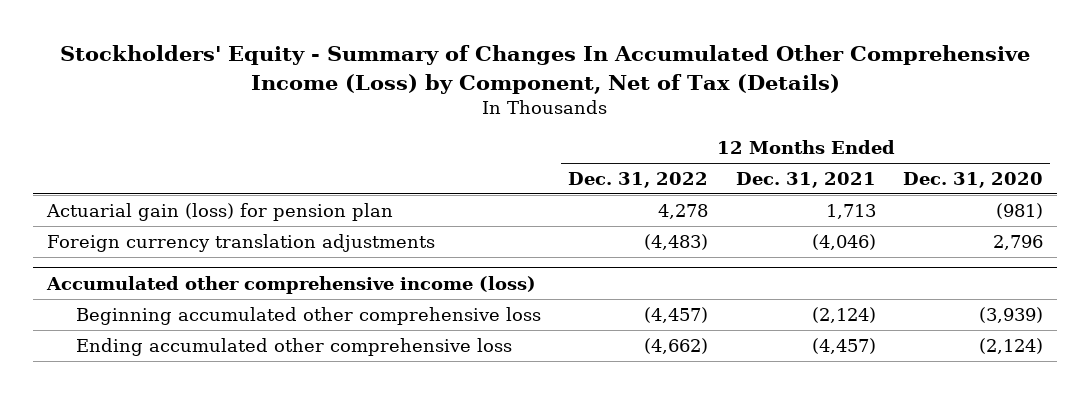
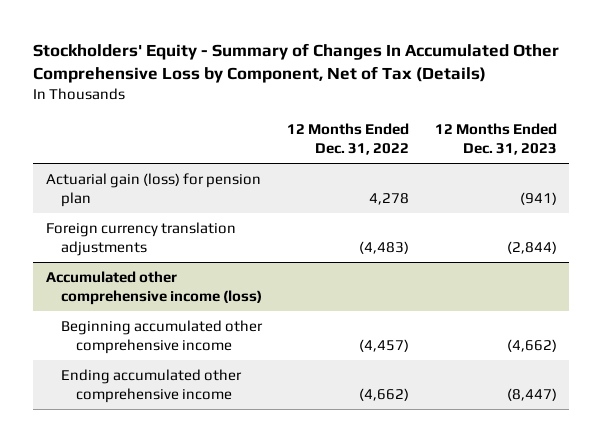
- Stockholders' Equity - Summary of Changes In Accumulated Other Comprehensive Income (Loss) by Component, Net of Tax (Details)
+ Stockholders' Equity - Summary of Changes In Accumulated Other Comprehensive Loss by Component, Net of Tax (Details)
- | 12 Months Ended Dec. 31, 2022 | 12 Months Ended Dec. 31, 2021 | 12 Months Ended Dec. 31, 2020
+ | 12 Months Ended Dec. 31, 2022 | 12 Months Ended Dec. 31, 2023
@ Accumulated other comprehensive income (loss)
- Beginning accumulated other comprehensive loss | (4,457) | (2,124) | (3,939)
- Ending accumulated other comprehensive loss | (4,662) | (4,457) | (2,124)
+ Beginning accumulated other comprehensive income | (4,457) | (4,662)
+ Ending accumulated other comprehensive income | (4,662) | (8,447)

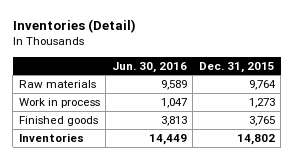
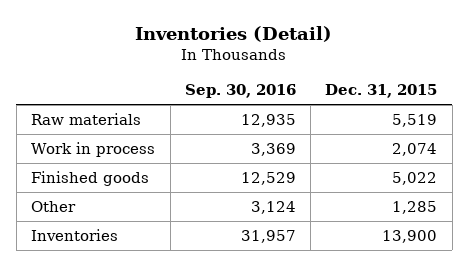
- | Jun. 30, 2016 | Dec. 31, 2015
+ | Sep. 30, 2016 | Dec. 31, 2015
- Raw materials | 9,589 | 9,764
- Work in process | 1,047 | 1,273
- Finished goods | 3,813 | 3,765
- Inventories | 14,449 | 14,802
+ Raw materials | 12,935 | 5,519
+ Work in process | 3,369 | 2,074
+ Finished goods | 12,529 | 5,022
+ Other | 3,124 | 1,285
+ Inventories | 31,957 | 13,900

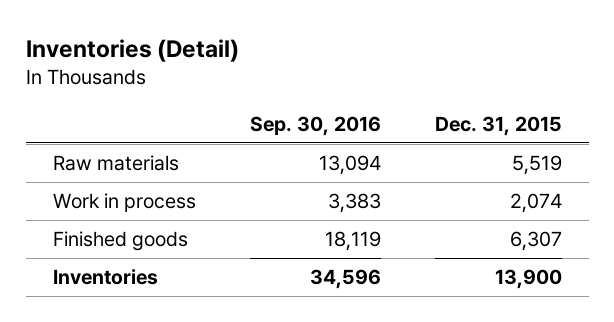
- Raw materials | 12,935 | 5,519
- Work in process | 3,369 | 2,074
- Finished goods | 12,529 | 5,022
- Other | 3,124 | 1,285
- Inventories | 31,957 | 13,900
+ Raw materials | 13,094 | 5,519
+ Work in process | 3,383 | 2,074
+ Finished goods | 18,119 | 6,307
+ Inventories | 34,596 | 13,900

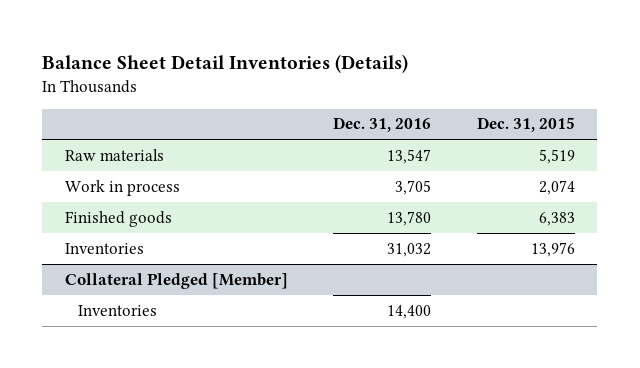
- Inventories (Detail)
+ Balance Sheet Detail Inventories (Details)
- | Sep. 30, 2016 | Dec. 31, 2015
+ | Dec. 31, 2016 | Dec. 31, 2015
- Finished goods | 18,119 | 6,307
- Inventories | 34,596 | 13,900
+ Finished goods | 13,780 | 6,383
+ Inventories | 31,032 | 13,976
+ Collateral Pledged [Member]
+ Inventories | 14,400 |

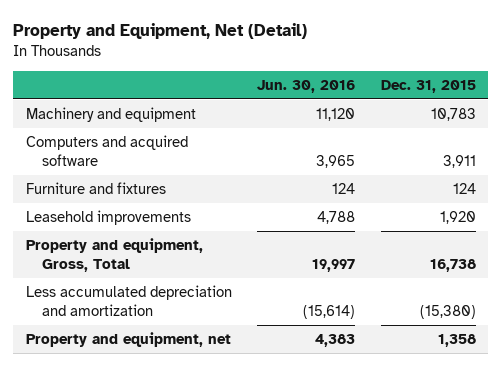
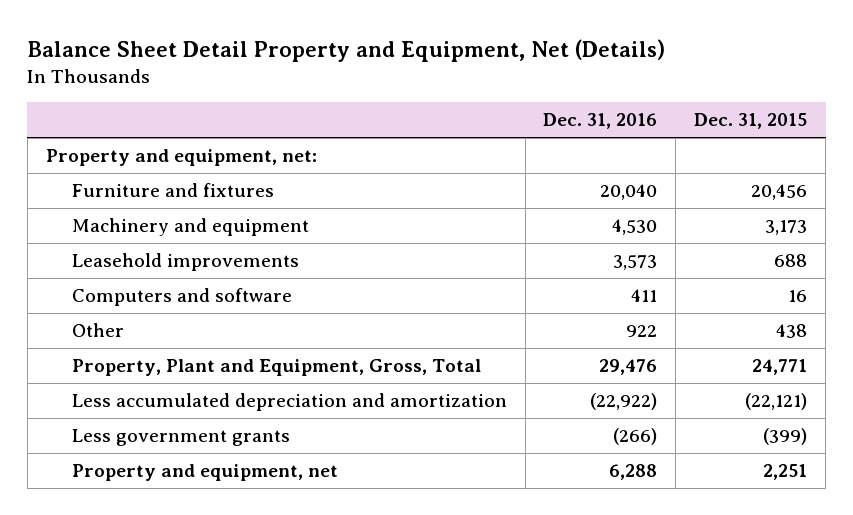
- Property and Equipment, Net (Detail)
+ Balance Sheet Detail Property and Equipment, Net (Details)
- | Jun. 30, 2016 | Dec. 31, 2015
+ | Dec. 31, 2016 | Dec. 31, 2015
- Machinery and equipment | 11,120 | 10,783
- Computers and acquired software | 3,965 | 3,911
- Furniture and fixtures | 124 | 124
- Leasehold improvements | 4,788 | 1,920
- Property and equipment, Gross, Total | 19,997 | 16,738
- Less accumulated depreciation and amortization | (15,614) | (15,380)
- Property and equipment, net | 4,383 | 1,358
+ Property and equipment, net:
+ Furniture and fixtures | 20,040 | 20,456
+ Machinery and equipment | 4,530 | 3,173
+ Leasehold improvements | 3,573 | 688
+ Computers and software | 411 | 16
+ Other | 922 | 438
+ Property, Plant and Equipment, Gross, Total | 29,476 | 24,771
+ Less accumulated depreciation and amortization | (22,922) | (22,121)
+ Less government grants | (266) | (399)
+ Property and equipment, net | 6,288 | 2,251

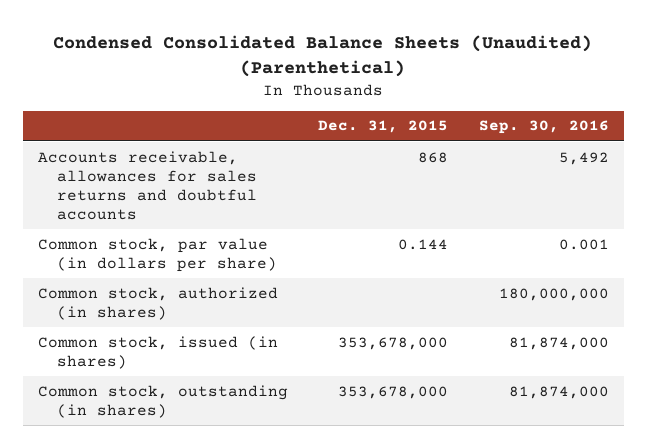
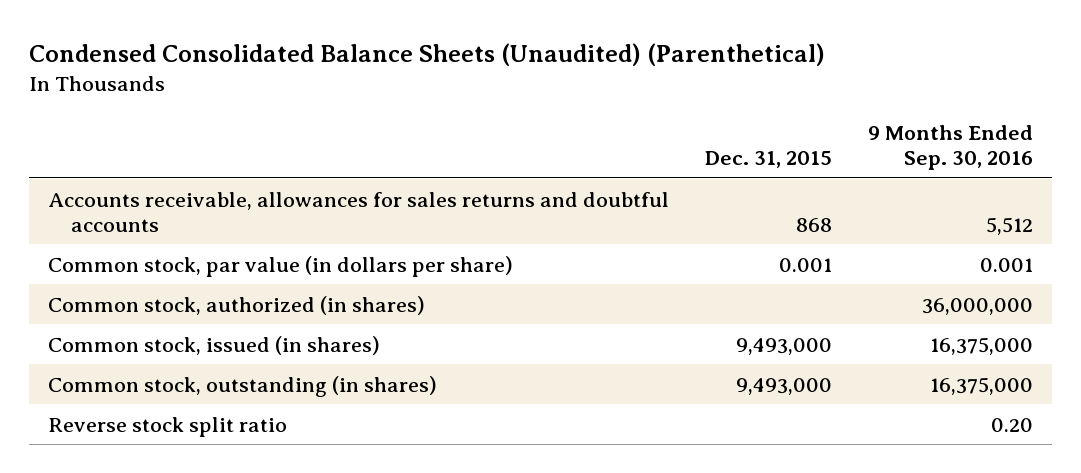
- | Dec. 31, 2015 | Sep. 30, 2016
+ | Dec. 31, 2015 | 9 Months Ended Sep. 30, 2016
- Common stock, par value (in dollars per share) | 0.144 | 0.001
+ Common stock, par value (in dollars per share) | 0.001 | 0.001
- Common stock, issued (in shares) | 353,678,000 | 81,874,000
- Common stock, outstanding (in shares) | 353,678,000 | 81,874,000
+ Common stock, issued (in shares) | 9,493,000 | 16,375,000
+ Common stock, outstanding (in shares) | 9,493,000 | 16,375,000
+ Reverse stock split ratio | | 0.20

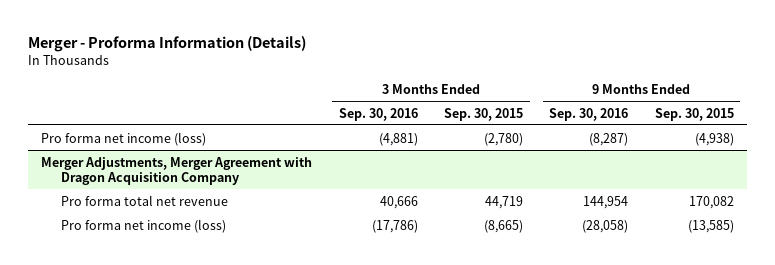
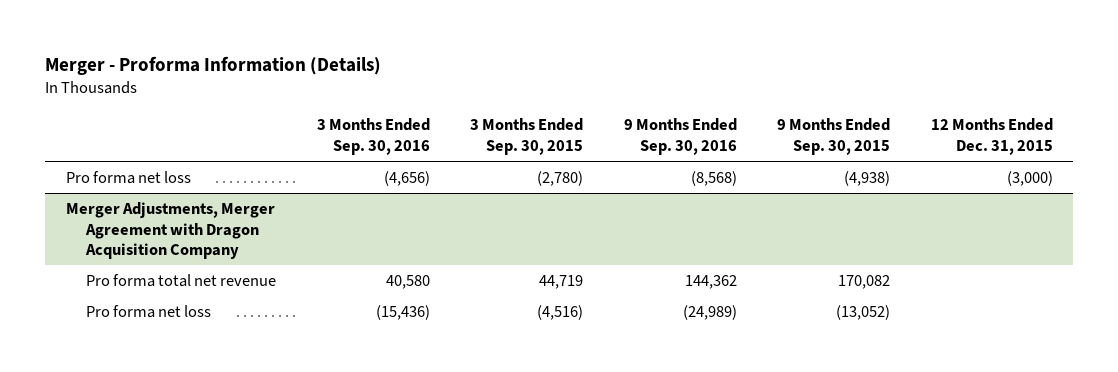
- | 3 Months Ended Sep. 30, 2016 | 3 Months Ended Sep. 30, 2015 | 9 Months Ended Sep. 30, 2016 | 9 Months Ended Sep. 30, 2015
+ | 3 Months Ended Sep. 30, 2016 | 3 Months Ended Sep. 30, 2015 | 9 Months Ended Sep. 30, 2016 | 9 Months Ended Sep. 30, 2015 | 12 Months Ended Dec. 31, 2015
- Pro forma net income (loss) | (4,881) | (2,780) | (8,287) | (4,938)
+ Pro forma net loss | (4,656) | (2,780) | (8,568) | (4,938) | (3,000)
@ Merger Adjustments, Merger Agreement with Dragon Acquisition Company
- Pro forma total net revenue | 40,666 | 44,719 | 144,954 | 170,082
- Pro forma net income (loss) | (17,786) | (8,665) | (28,058) | (13,585)
+ Pro forma total net revenue | 40,580 | 44,719 | 144,362 | 170,082 |
+ Pro forma net loss | (15,436) | (4,516) | (24,989) | (13,052) |

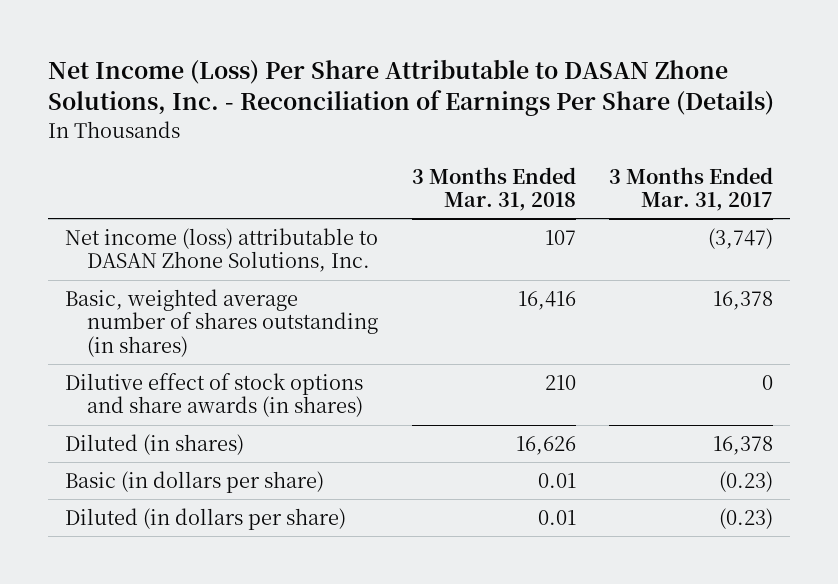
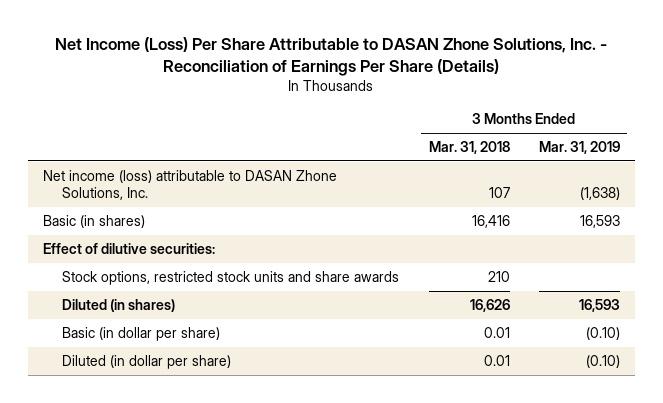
- | 3 Months Ended Mar. 31, 2018 | 3 Months Ended Mar. 31, 2017
+ | 3 Months Ended Mar. 31, 2018 | 3 Months Ended Mar. 31, 2019
- Basic, weighted average number of shares outstanding (in shares) | 16,416 | 16,378
- Dilutive effect of stock options and share awards (in shares) | 210 | 0
+ Basic (in shares) | 16,416 | 16,593
+ Effect of dilutive securities:
+ Stock options, restricted stock units and share awards | 210 |
- Basic (in dollars per share) | 0.01 | (0.23)
- Diluted (in dollars per share) | 0.01 | (0.23)
+ Basic (in dollar per share) | 0.01 | (0.10)
+ Diluted (in dollar per share) | 0.01 | (0.10)

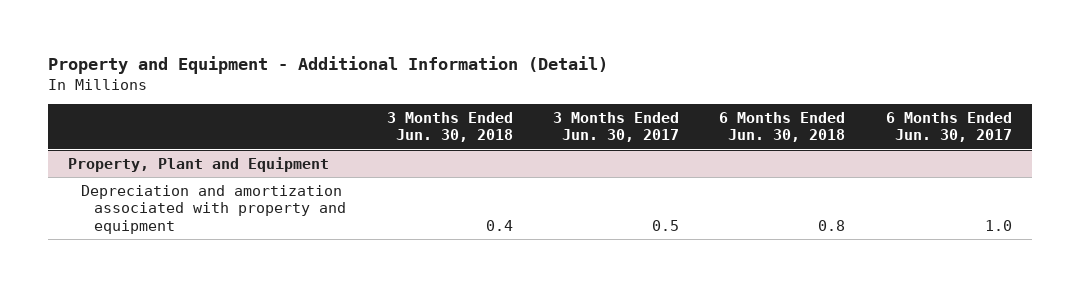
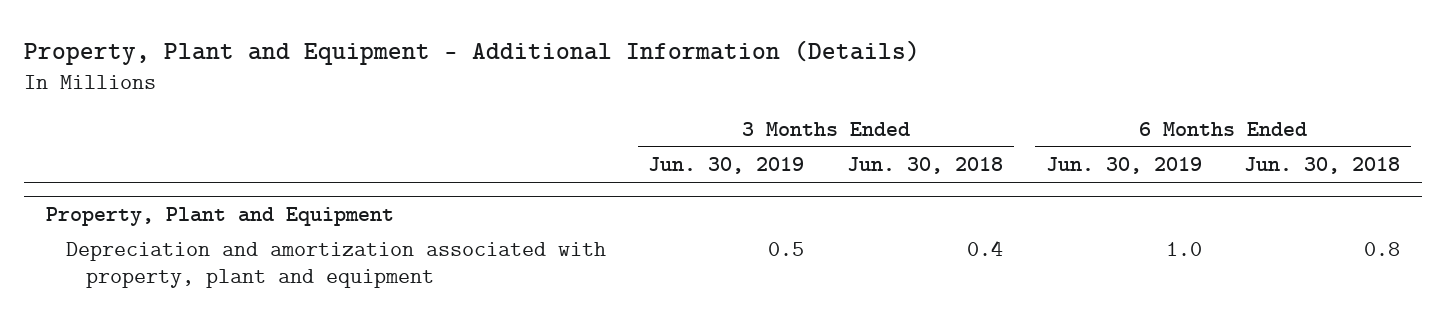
- Property and Equipment - Additional Information (Detail)
+ Property, Plant and Equipment - Additional Information (Details)
- | 3 Months Ended Jun. 30, 2018 | 3 Months Ended Jun. 30, 2017 | 6 Months Ended Jun. 30, 2018 | 6 Months Ended Jun. 30, 2017
+ | 3 Months Ended Jun. 30, 2019 | 3 Months Ended Jun. 30, 2018 | 6 Months Ended Jun. 30, 2019 | 6 Months Ended Jun. 30, 2018
@ Property, Plant and Equipment
- Depreciation and amortization associated with property and equipment | 0.4 | 0.5 | 0.8 | 1.0
+ Depreciation and amortization associated with property, plant and equipment | 0.5 | 0.4 | 1.0 | 0.8

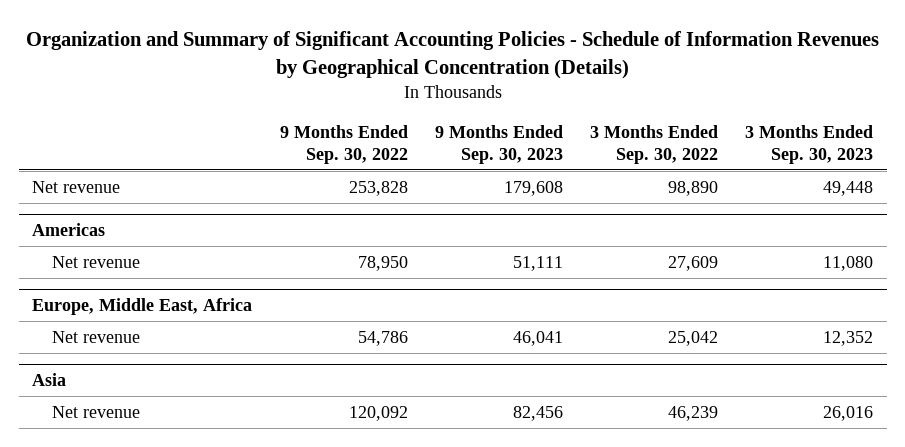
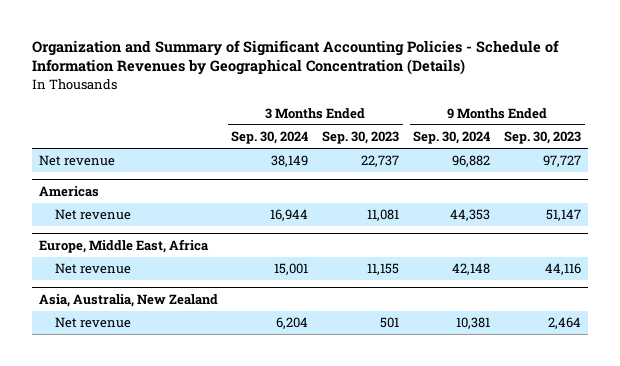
- | 9 Months Ended Sep. 30, 2022 | 9 Months Ended Sep. 30, 2023 | 3 Months Ended Sep. 30, 2022 | 3 Months Ended Sep. 30, 2023
+ | 3 Months Ended Sep. 30, 2024 | 3 Months Ended Sep. 30, 2023 | 9 Months Ended Sep. 30, 2024 | 9 Months Ended Sep. 30, 2023
- Net revenue | 253,828 | 179,608 | 98,890 | 49,448
+ Net revenue | 38,149 | 22,737 | 96,882 | 97,727
@ Americas
- Net revenue | 78,950 | 51,111 | 27,609 | 11,080
+ Net revenue | 16,944 | 11,081 | 44,353 | 51,147
@ Europe, Middle East, Africa
- Net revenue | 54,786 | 46,041 | 25,042 | 12,352
- Asia
- Net revenue | 120,092 | 82,456 | 46,239 | 26,016
@ Europe, Middle East, Africa
+ Net revenue | 15,001 | 11,155 | 42,148 | 44,116
+ Asia, Australia, New Zealand
+ Net revenue | 6,204 | 501 | 10,381 | 2,464

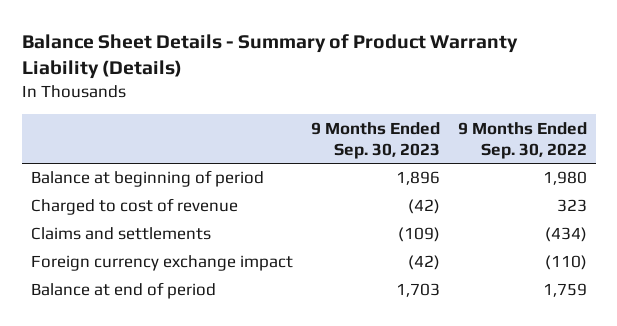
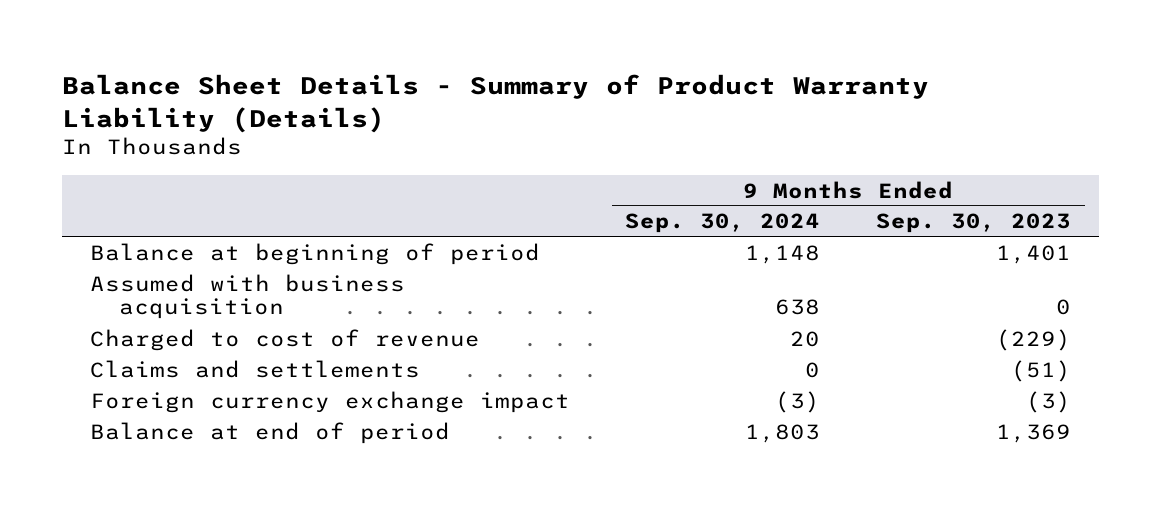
- | 9 Months Ended Sep. 30, 2023 | 9 Months Ended Sep. 30, 2022
+ | 9 Months Ended Sep. 30, 2024 | 9 Months Ended Sep. 30, 2023
- Balance at beginning of period | 1,896 | 1,980
- Charged to cost of revenue | (42) | 323
- Claims and settlements | (109) | (434)
- Foreign currency exchange impact | (42) | (110)
- Balance at end of period | 1,703 | 1,759
+ Balance at beginning of period | 1,148 | 1,401
+ Assumed with business acquisition | 638 | 0
+ Charged to cost of revenue | 20 | (229)
+ Claims and settlements | 0 | (51)
+ Foreign currency exchange impact | (3) | (3)
+ Balance at end of period | 1,803 | 1,369

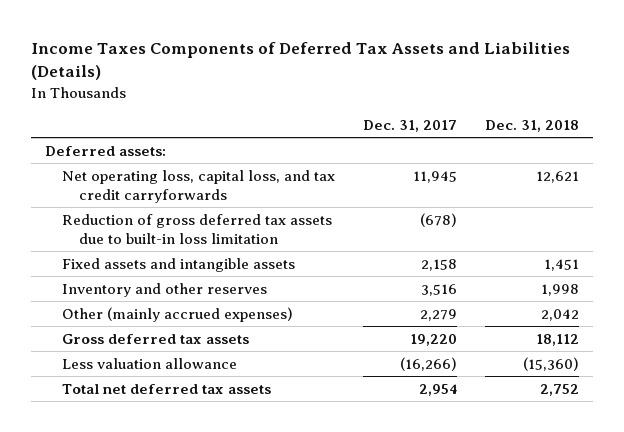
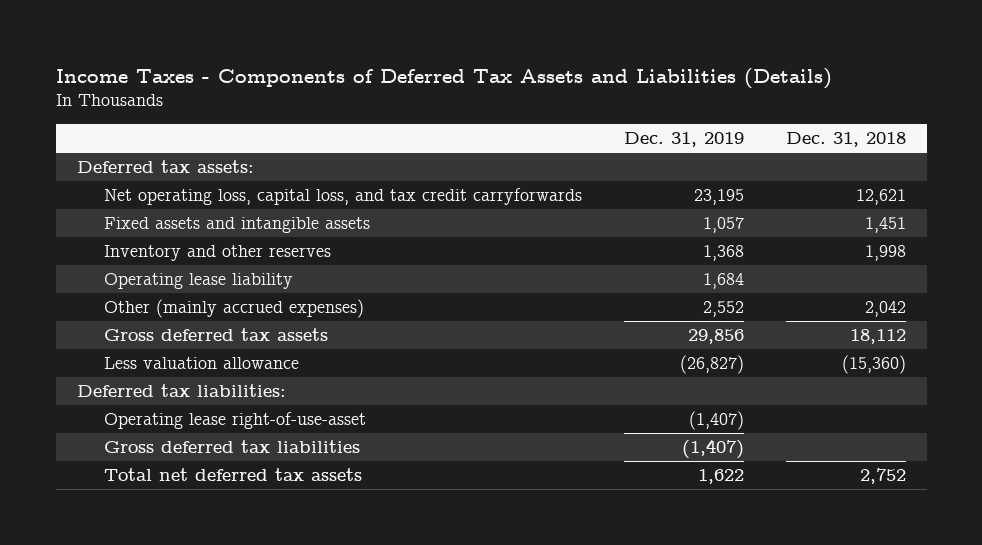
- Income Taxes Components of Deferred Tax Assets and Liabilities (Details)
+ Income Taxes - Components of Deferred Tax Assets and Liabilities (Details)
- | Dec. 31, 2017 | Dec. 31, 2018
+ | Dec. 31, 2019 | Dec. 31, 2018
- Deferred assets:
+ Deferred tax assets:
- Reduction of gross deferred tax assets due to built-in loss limitation | (678) |
+ Operating lease liability | 1,684 |
+ Deferred tax liabilities:
+ Operating lease right-of-use-asset | (1,407) |
+ Gross deferred tax liabilities | (1,407) |

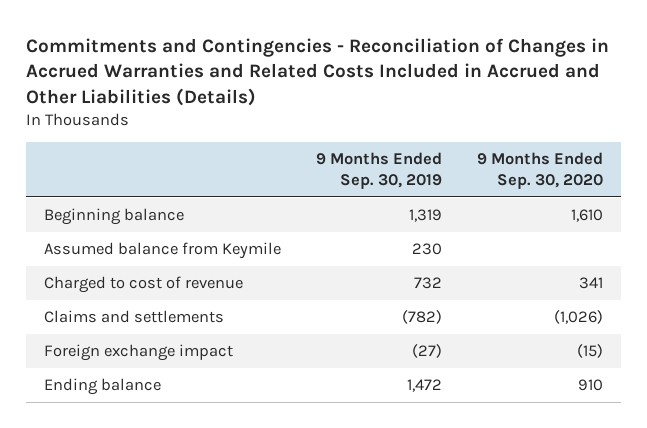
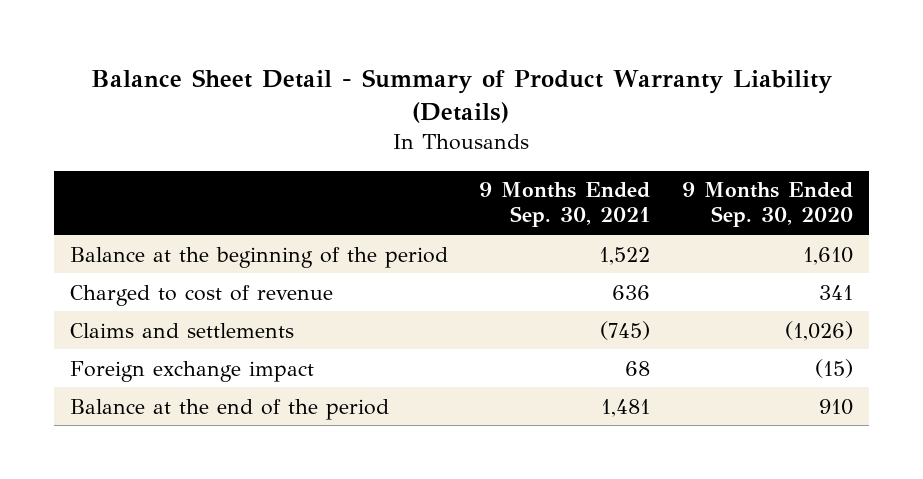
- Commitments and Contingencies - Reconciliation of Changes in Accrued Warranties and Related Costs Included in Accrued and Other Liabilities (Details)
+ Balance Sheet Detail - Summary of Product Warranty Liability (Details)
- | 9 Months Ended Sep. 30, 2019 | 9 Months Ended Sep. 30, 2020
+ | 9 Months Ended Sep. 30, 2021 | 9 Months Ended Sep. 30, 2020
- Beginning balance | 1,319 | 1,610
- Assumed balance from Keymile | 230 |
+ Balance at the beginning of the period | 1,522 | 1,610
- Ending balance | 1,472 | 910
+ Balance at the end of the period | 1,481 | 910

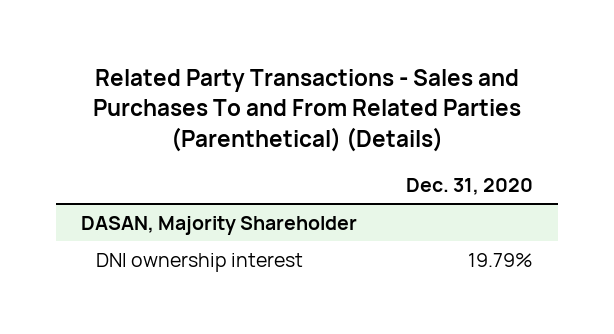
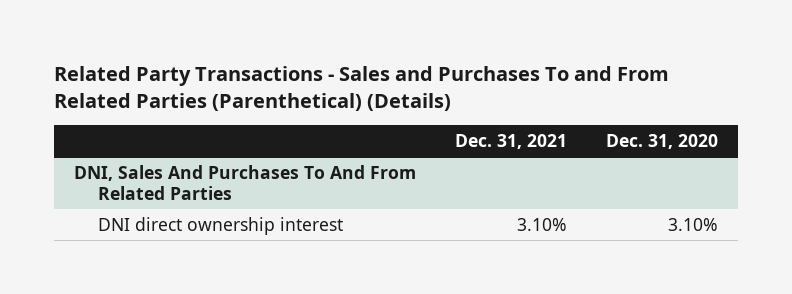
- | Dec. 31, 2020
+ | Dec. 31, 2021 | Dec. 31, 2020
- DASAN, Majority Shareholder
- DNI ownership interest | 19.79%
+ DNI, Sales And Purchases To And From Related Parties
+ DNI direct ownership interest | 3.10% | 3.10%

